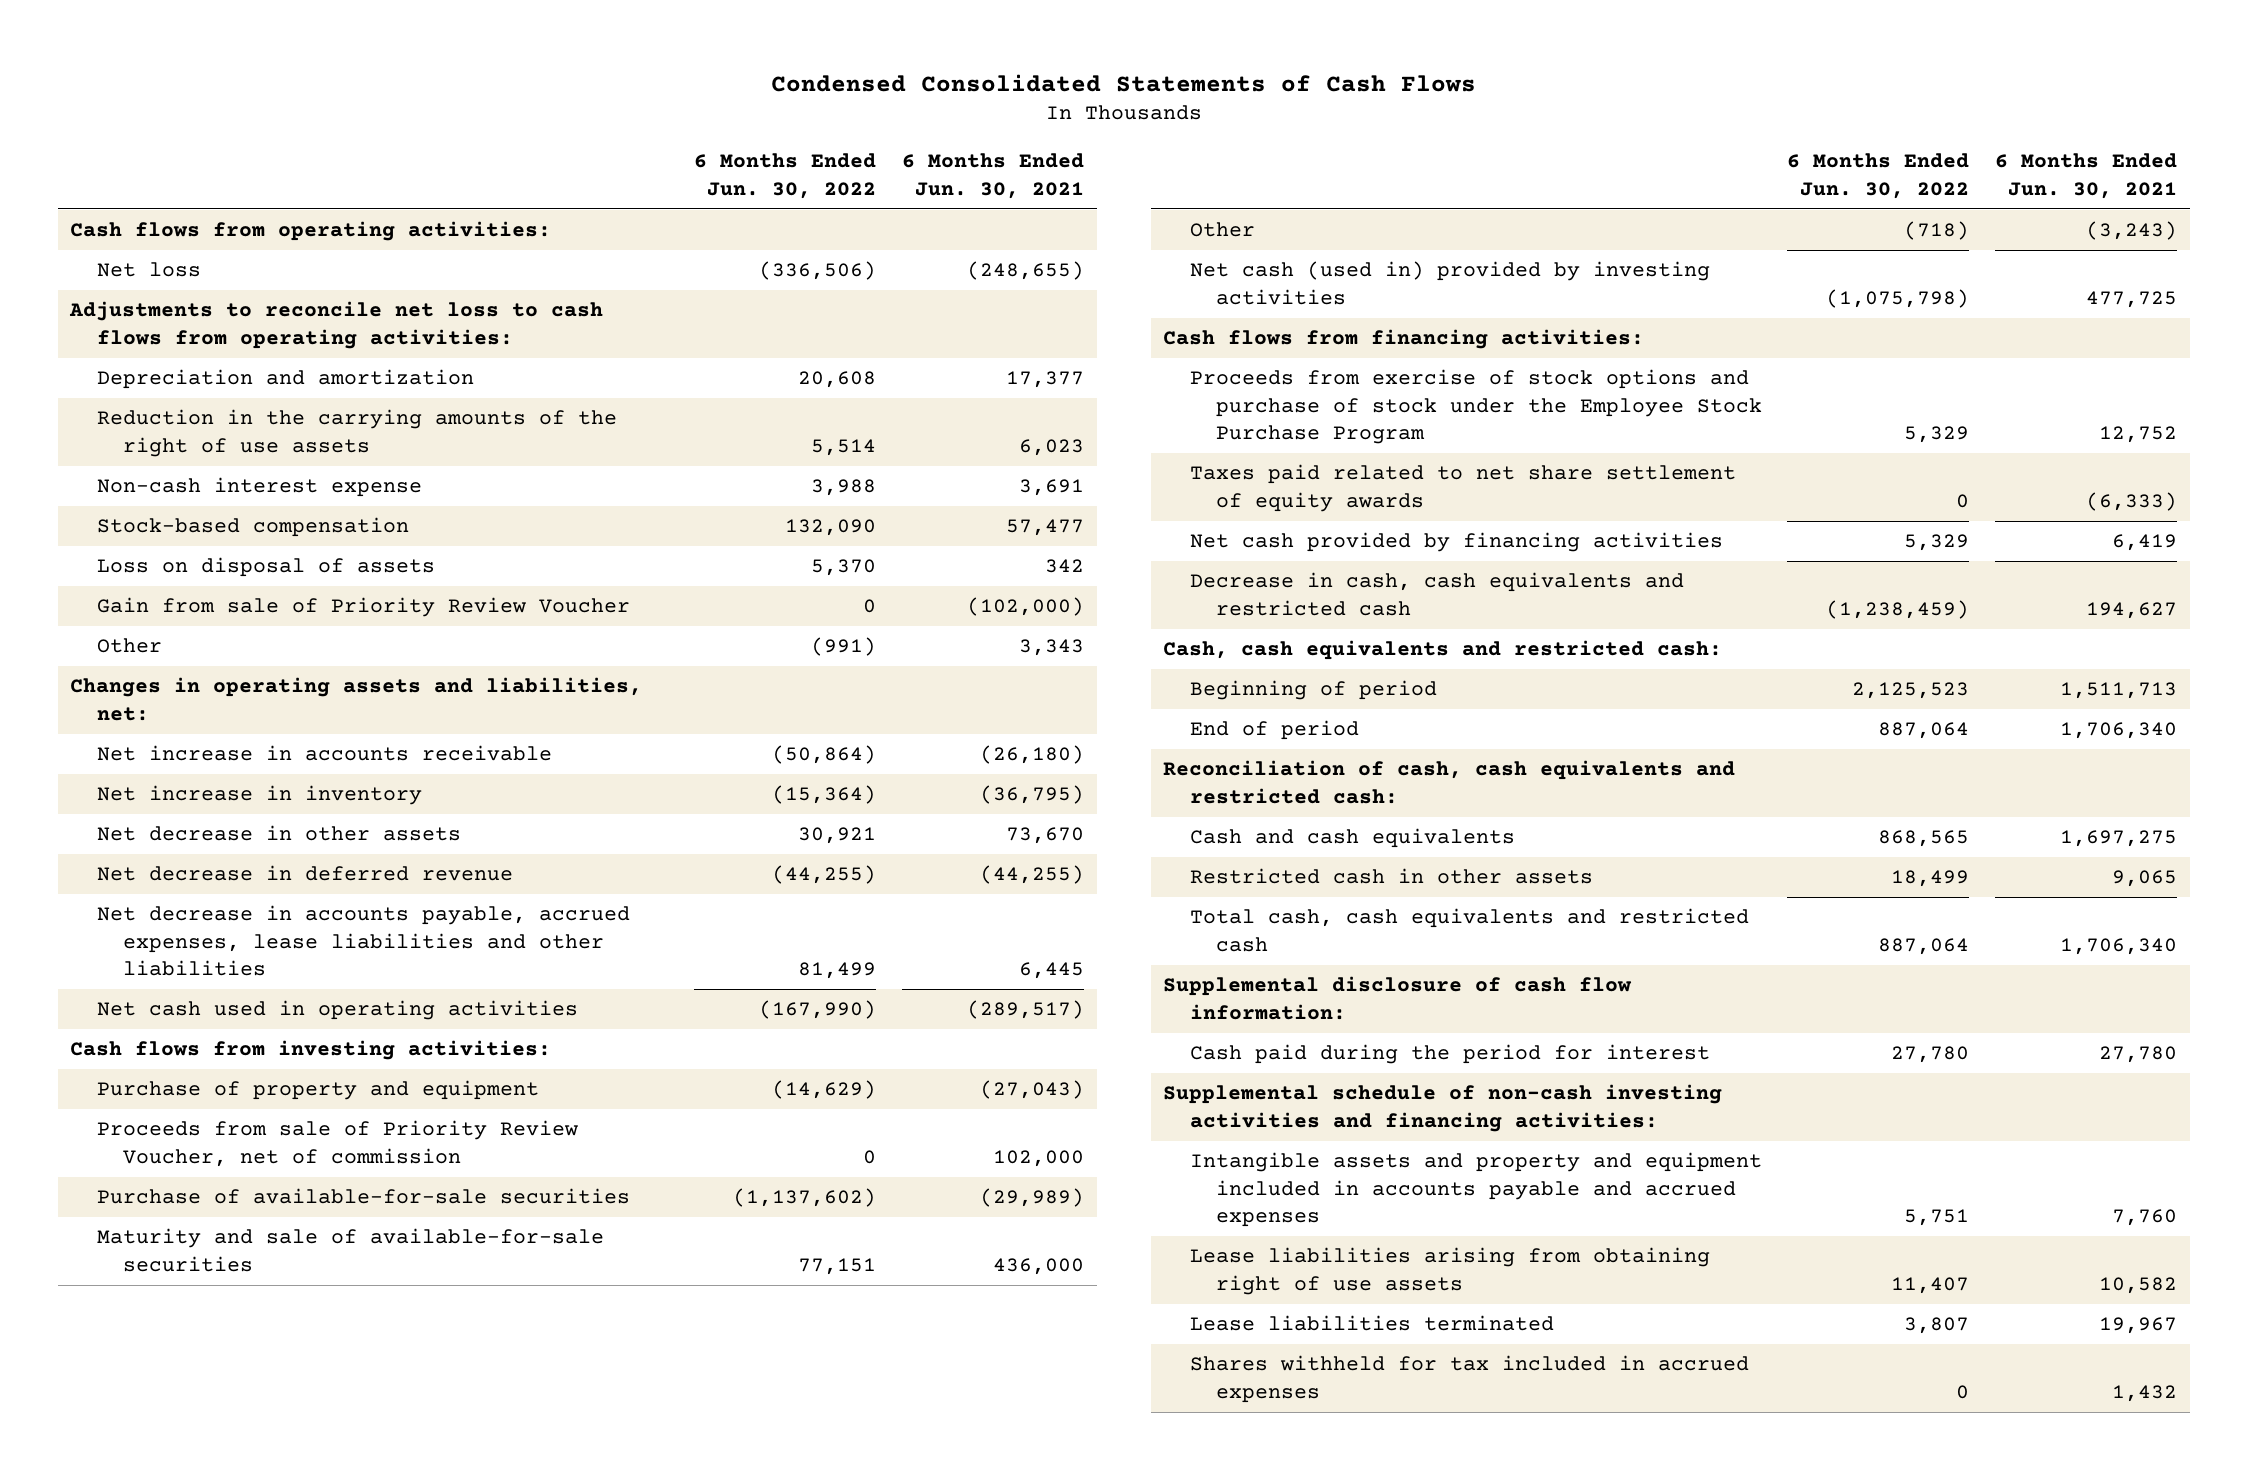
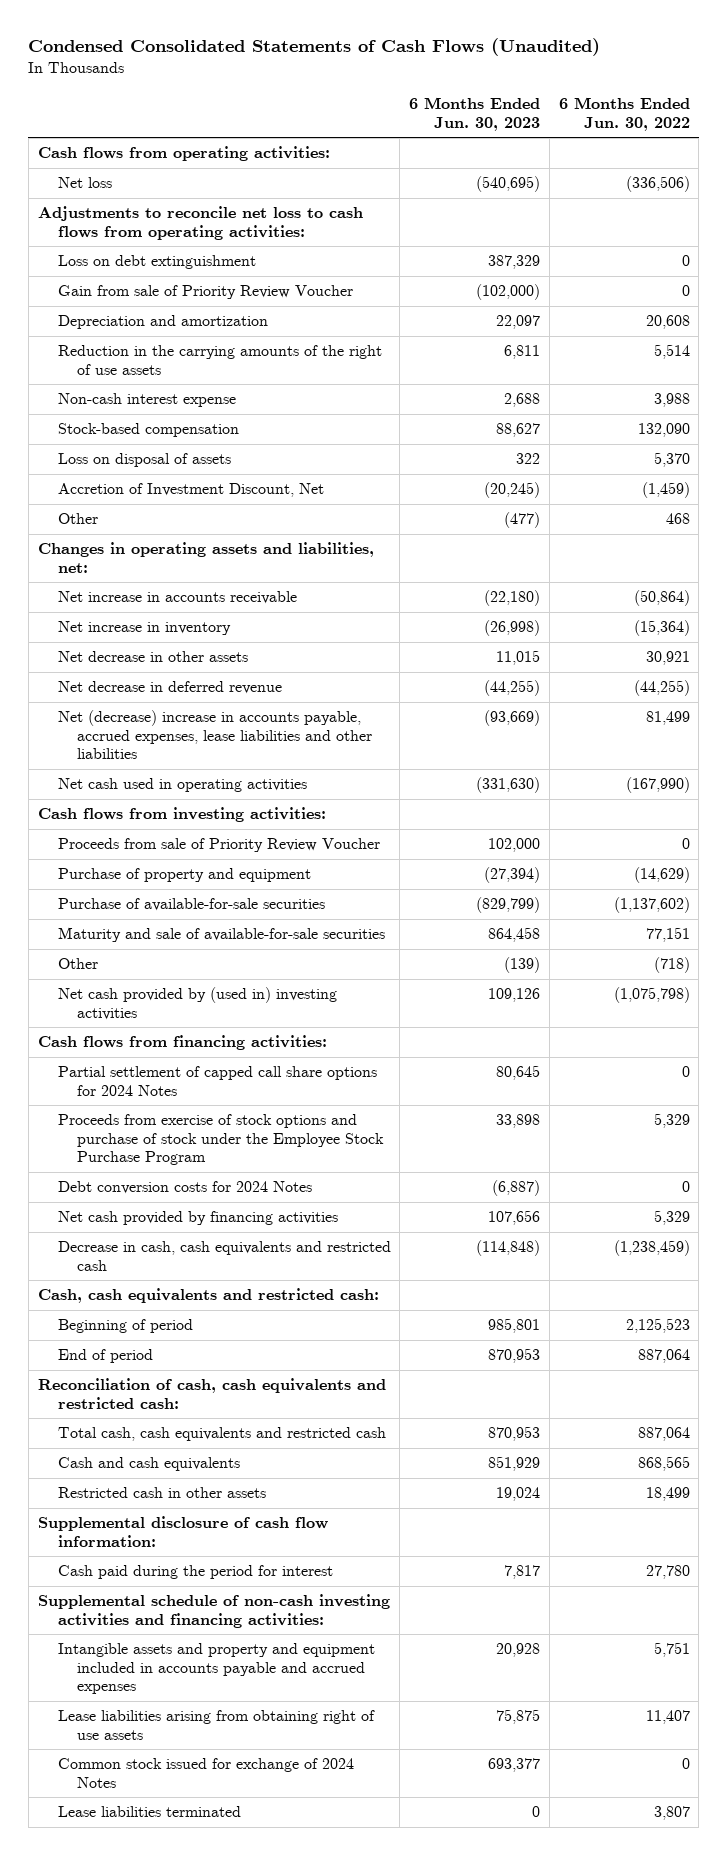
- Condensed Consolidated Statements of Cash Flows
+ Condensed Consolidated Statements of Cash Flows (Unaudited)
- | 6 Months Ended Jun. 30, 2022 | 6 Months Ended Jun. 30, 2021
+ | 6 Months Ended Jun. 30, 2023 | 6 Months Ended Jun. 30, 2022
+ Loss on debt extinguishment | 387,329 | 0
moved up: Gain from sale of Priority Review Voucher | (102,000) | 0
- Other | (991) | 3,343
+ Accretion of Investment Discount, Net | (20,245) | (1,459)
+ Other | (477) | 468
- Net decrease in accounts payable, accrued expenses, lease liabilities and other liabilities | 81,499 | 6,445
+ Net (decrease) increase in accounts payable, accrued expenses, lease liabilities and other liabilities | (93,669) | 81,499
+ Proceeds from sale of Priority Review Voucher | 102,000 | 0
- Proceeds from sale of Priority Review Voucher, net of commission | 0 | 102,000
- Net cash (used in) provided by investing activities | (1,075,798) | 477,725
+ Net cash provided by (used in) investing activities | 109,126 | (1,075,798)
+ Partial settlement of capped call share options for 2024 Notes | 80,645 | 0
- Taxes paid related to net share settlement of equity awards | 0 | (6,333)
+ Debt conversion costs for 2024 Notes | (6,887) | 0
moved up: Total cash, cash equivalents and restricted cash | 870,953 | 887,064
+ Common stock issued for exchange of 2024 Notes | 693,377 | 0
- Shares withheld for tax included in accrued expenses | 0 | 1,432

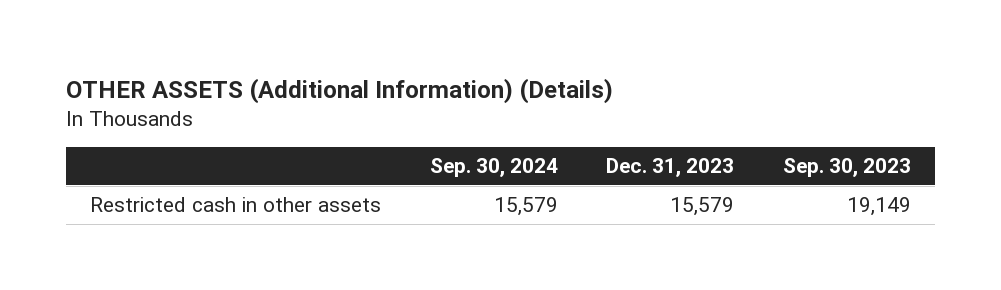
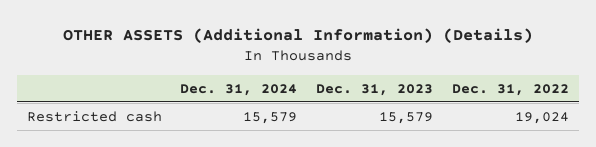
- | Sep. 30, 2024 | Dec. 31, 2023 | Sep. 30, 2023
+ | Dec. 31, 2024 | Dec. 31, 2023 | Dec. 31, 2022
- Restricted cash in other assets | 15,579 | 15,579 | 19,149
+ Restricted cash | 15,579 | 15,579 | 19,024

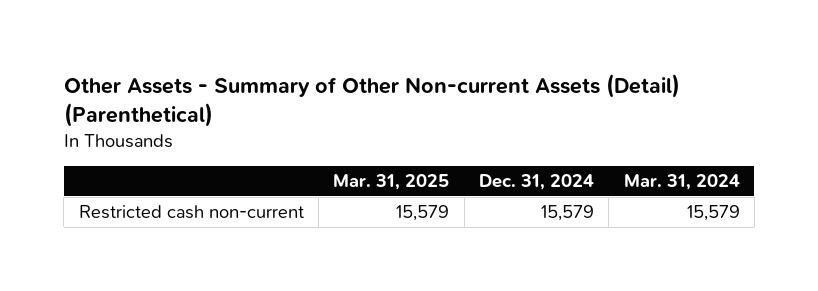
- OTHER ASSETS (Additional Information) (Details)
+ Other Assets - Summary of Other Non-current Assets (Detail) (Parenthetical)
- | Dec. 31, 2024 | Dec. 31, 2023 | Dec. 31, 2022
+ | Mar. 31, 2025 | Dec. 31, 2024 | Mar. 31, 2024
- Restricted cash | 15,579 | 15,579 | 19,024
+ Restricted cash non-current | 15,579 | 15,579 | 15,579

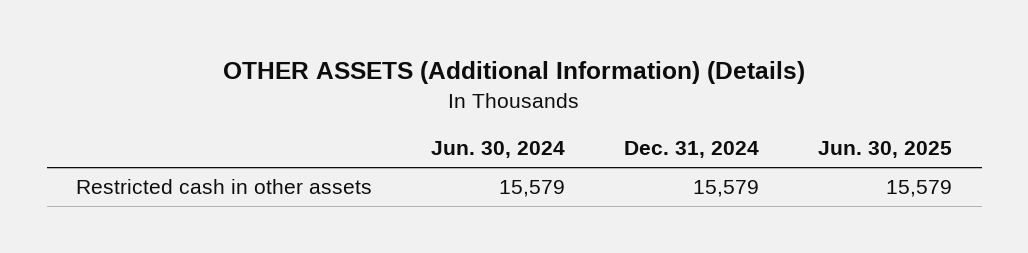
- Other Assets - Summary of Other Non-current Assets (Detail) (Parenthetical)
+ OTHER ASSETS (Additional Information) (Details)
- | Mar. 31, 2025 | Dec. 31, 2024 | Mar. 31, 2024
+ | Jun. 30, 2024 | Dec. 31, 2024 | Jun. 30, 2025
- Restricted cash non-current | 15,579 | 15,579 | 15,579
+ Restricted cash in other assets | 15,579 | 15,579 | 15,579

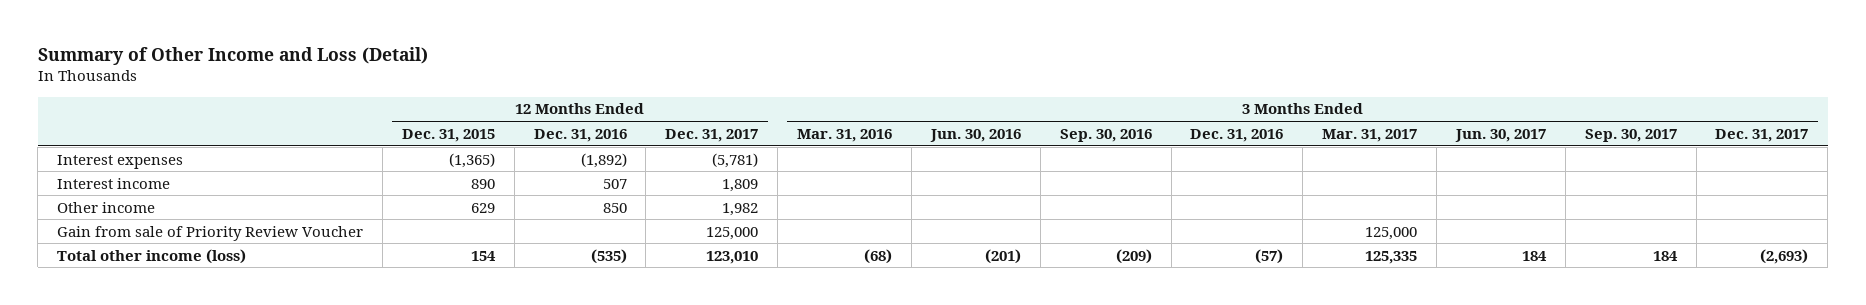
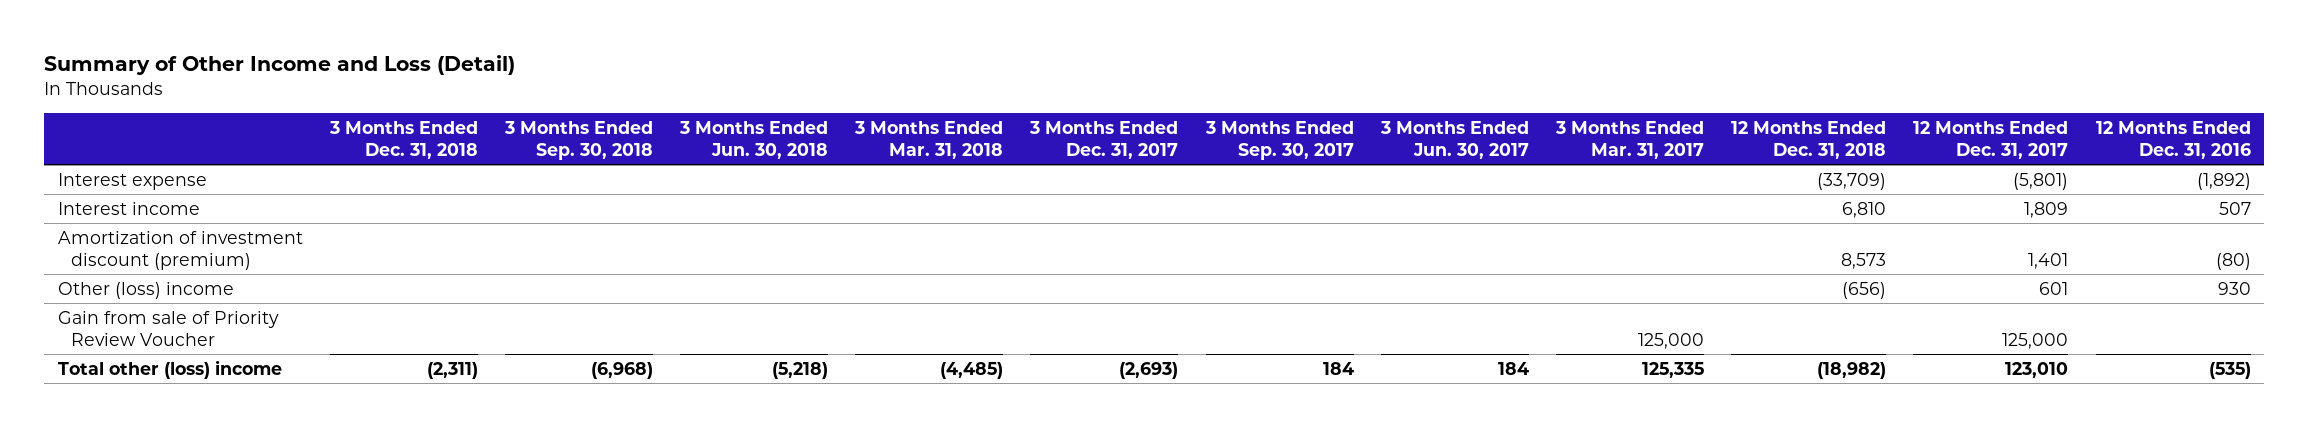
- | 12 Months Ended Dec. 31, 2015 | 12 Months Ended Dec. 31, 2016 | 12 Months Ended Dec. 31, 2017 | 3 Months Ended Mar. 31, 2016 | 3 Months Ended Jun. 30, 2016 | 3 Months Ended Sep. 30, 2016 | 3 Months Ended Dec. 31, 2016 | 3 Months Ended Mar. 31, 2017 | 3 Months Ended Jun. 30, 2017 | 3 Months Ended Sep. 30, 2017 | 3 Months Ended Dec. 31, 2017
+ | 3 Months Ended Dec. 31, 2018 | 3 Months Ended Sep. 30, 2018 | 3 Months Ended Jun. 30, 2018 | 3 Months Ended Mar. 31, 2018 | 3 Months Ended Dec. 31, 2017 | 3 Months Ended Sep. 30, 2017 | 3 Months Ended Jun. 30, 2017 | 3 Months Ended Mar. 31, 2017 | 12 Months Ended Dec. 31, 2018 | 12 Months Ended Dec. 31, 2017 | 12 Months Ended Dec. 31, 2016
- Interest expenses | (1,365) | (1,892) | (5,781) | | | | | | | |
+ Interest expense | | | | | | | | | (33,709) | (5,801) | (1,892)
- Other income | 629 | 850 | 1,982 | | | | | | | |
+ Amortization of investment discount (premium) | | | | | | | | | 8,573 | 1,401 | (80)
+ Other (loss) income | | | | | | | | | (656) | 601 | 930
- Total other income (loss) | 154 | (535) | 123,010 | (68) | (201) | (209) | (57) | 125,335 | 184 | 184 | (2,693)
+ Total other (loss) income | (2,311) | (6,968) | (5,218) | (4,485) | (2,693) | 184 | 184 | 125,335 | (18,982) | 123,010 | (535)

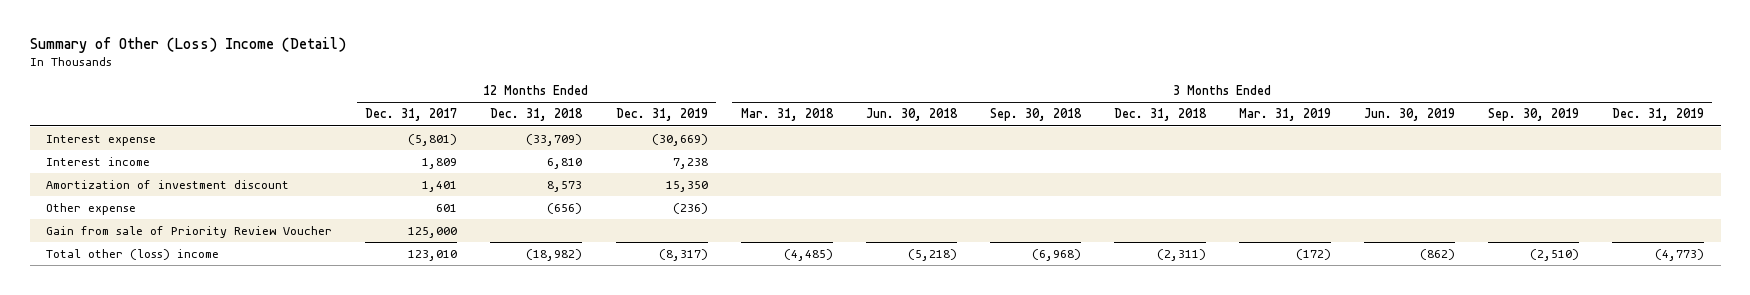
- Summary of Other Income and Loss (Detail)
+ Summary of Other (Loss) Income (Detail)
- | 3 Months Ended Dec. 31, 2018 | 3 Months Ended Sep. 30, 2018 | 3 Months Ended Jun. 30, 2018 | 3 Months Ended Mar. 31, 2018 | 3 Months Ended Dec. 31, 2017 | 3 Months Ended Sep. 30, 2017 | 3 Months Ended Jun. 30, 2017 | 3 Months Ended Mar. 31, 2017 | 12 Months Ended Dec. 31, 2018 | 12 Months Ended Dec. 31, 2017 | 12 Months Ended Dec. 31, 2016
+ | 12 Months Ended Dec. 31, 2017 | 12 Months Ended Dec. 31, 2018 | 12 Months Ended Dec. 31, 2019 | 3 Months Ended Mar. 31, 2018 | 3 Months Ended Jun. 30, 2018 | 3 Months Ended Sep. 30, 2018 | 3 Months Ended Dec. 31, 2018 | 3 Months Ended Mar. 31, 2019 | 3 Months Ended Jun. 30, 2019 | 3 Months Ended Sep. 30, 2019 | 3 Months Ended Dec. 31, 2019
- Amortization of investment discount (premium) | | | | | | | | | 8,573 | 1,401 | (80)
- Other (loss) income | | | | | | | | | (656) | 601 | 930
+ Amortization of investment discount | 1,401 | 8,573 | 15,350 | | | | | | | |
+ Other expense | 601 | (656) | (236) | | | | | | | |

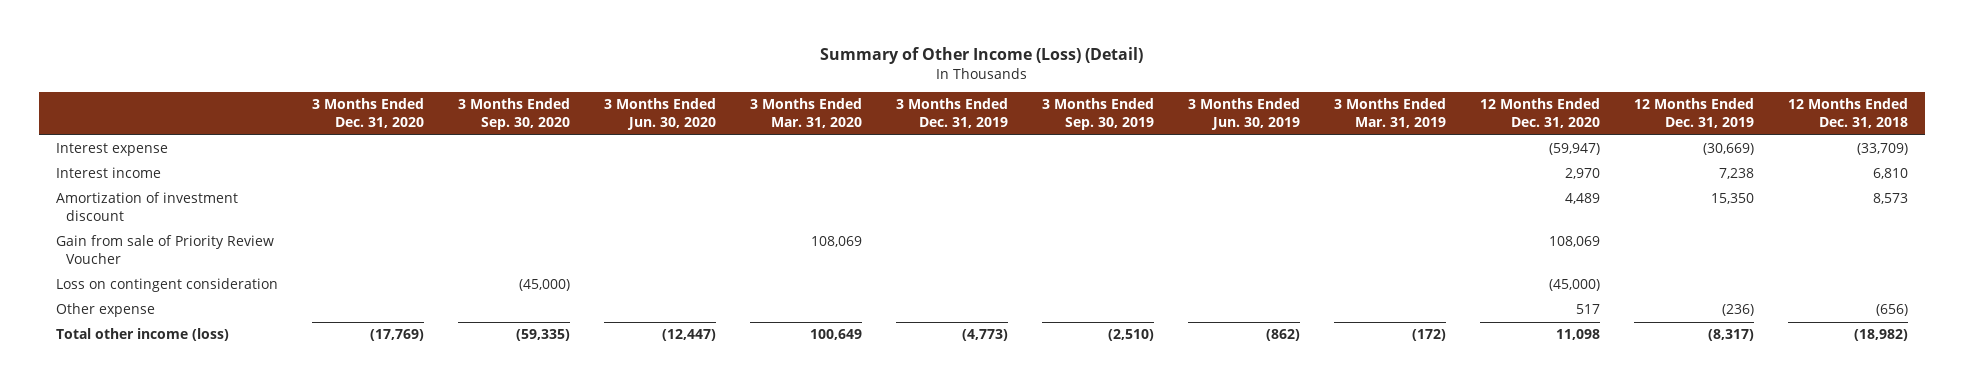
- Summary of Other (Loss) Income (Detail)
+ Summary of Other Income (Loss) (Detail)
- | 12 Months Ended Dec. 31, 2017 | 12 Months Ended Dec. 31, 2018 | 12 Months Ended Dec. 31, 2019 | 3 Months Ended Mar. 31, 2018 | 3 Months Ended Jun. 30, 2018 | 3 Months Ended Sep. 30, 2018 | 3 Months Ended Dec. 31, 2018 | 3 Months Ended Mar. 31, 2019 | 3 Months Ended Jun. 30, 2019 | 3 Months Ended Sep. 30, 2019 | 3 Months Ended Dec. 31, 2019
+ | 3 Months Ended Dec. 31, 2020 | 3 Months Ended Sep. 30, 2020 | 3 Months Ended Jun. 30, 2020 | 3 Months Ended Mar. 31, 2020 | 3 Months Ended Dec. 31, 2019 | 3 Months Ended Sep. 30, 2019 | 3 Months Ended Jun. 30, 2019 | 3 Months Ended Mar. 31, 2019 | 12 Months Ended Dec. 31, 2020 | 12 Months Ended Dec. 31, 2019 | 12 Months Ended Dec. 31, 2018
- Total other (loss) income | 123,010 | (18,982) | (8,317) | (4,485) | (5,218) | (6,968) | (2,311) | (172) | (862) | (2,510) | (4,773)
+ Loss on contingent consideration | | (45,000) | | | | | | | (45,000) | |
moved down: Other expense | | | | | | | | | 517 | (236) | (656)
+ Total other income (loss) | (17,769) | (59,335) | (12,447) | 100,649 | (4,773) | (2,510) | (862) | (172) | 11,098 | (8,317) | (18,982)

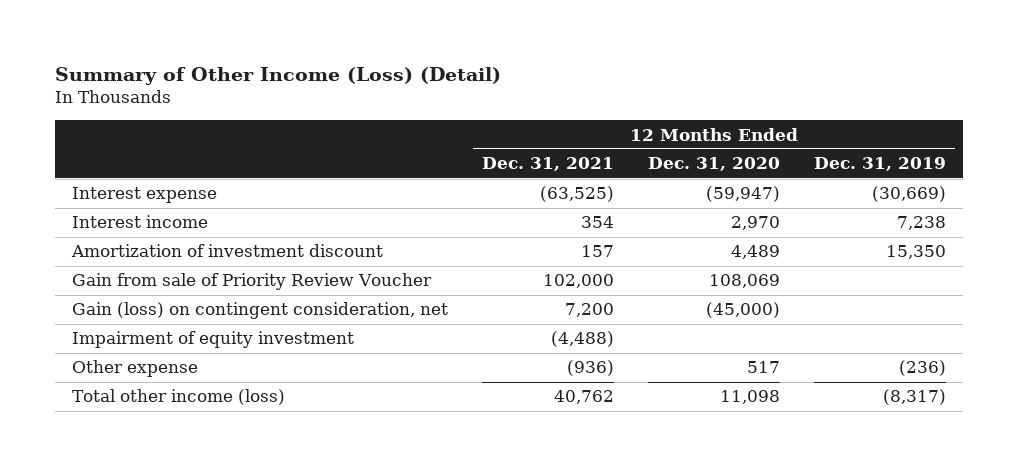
- | 3 Months Ended Dec. 31, 2020 | 3 Months Ended Sep. 30, 2020 | 3 Months Ended Jun. 30, 2020 | 3 Months Ended Mar. 31, 2020 | 3 Months Ended Dec. 31, 2019 | 3 Months Ended Sep. 30, 2019 | 3 Months Ended Jun. 30, 2019 | 3 Months Ended Mar. 31, 2019 | 12 Months Ended Dec. 31, 2020 | 12 Months Ended Dec. 31, 2019 | 12 Months Ended Dec. 31, 2018
+ | 12 Months Ended Dec. 31, 2021 | 12 Months Ended Dec. 31, 2020 | 12 Months Ended Dec. 31, 2019
- Loss on contingent consideration | | (45,000) | | | | | | | (45,000) | |
+ Gain (loss) on contingent consideration, net | 7,200 | (45,000) |
+ Impairment of equity investment | (4,488) | |

